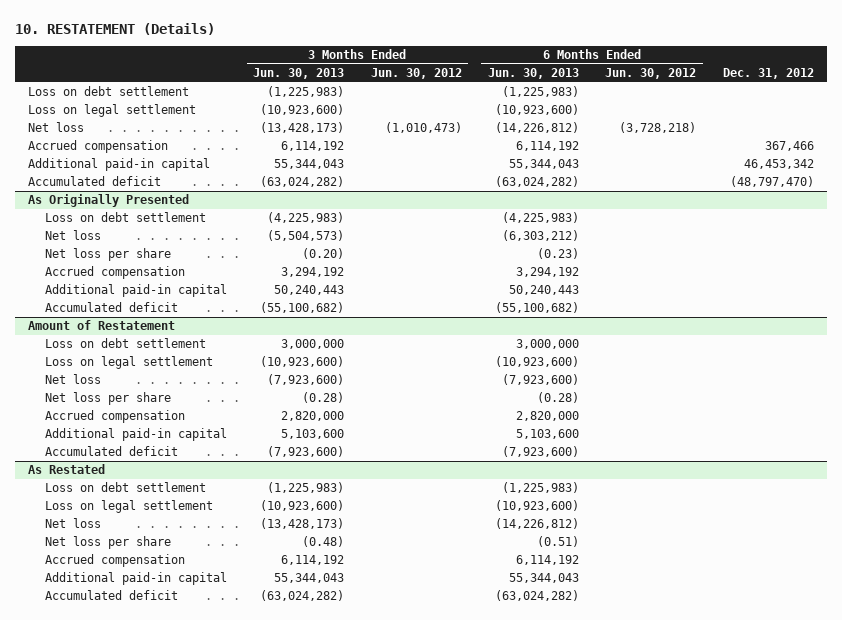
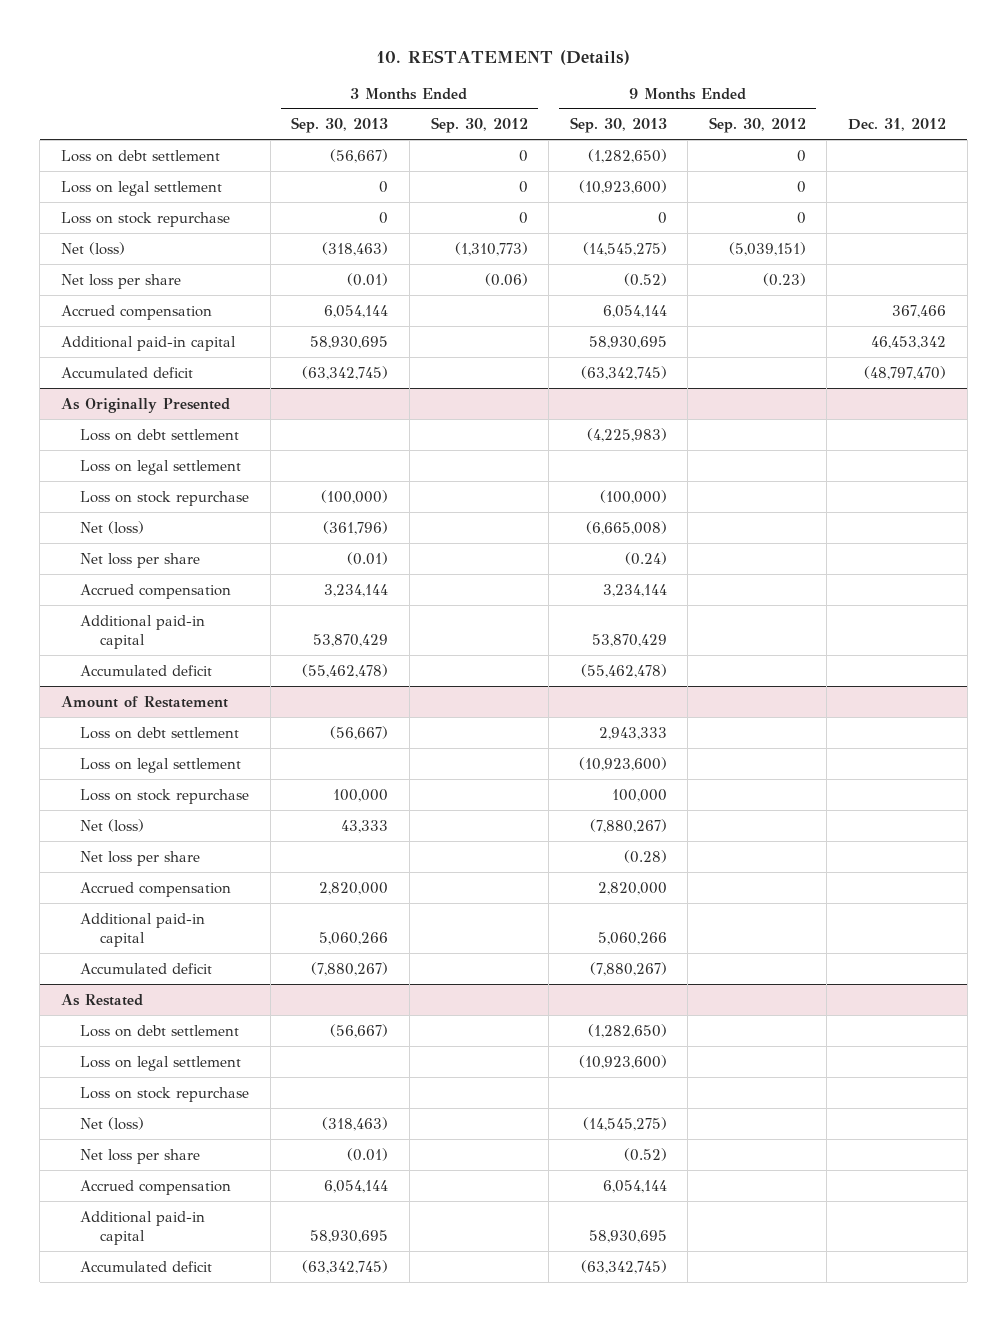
- | 3 Months Ended Jun. 30, 2013 | 3 Months Ended Jun. 30, 2012 | 6 Months Ended Jun. 30, 2013 | 6 Months Ended Jun. 30, 2012 | Dec. 31, 2012
+ | 3 Months Ended Sep. 30, 2013 | 3 Months Ended Sep. 30, 2012 | 9 Months Ended Sep. 30, 2013 | 9 Months Ended Sep. 30, 2012 | Dec. 31, 2012
- Net loss | (13,428,173) | (1,010,473) | (14,226,812) | (3,728,218) |
+ Loss on stock repurchase | 0 | 0 | 0 | 0 |
+ Net (loss) | (318,463) | (1,310,773) | (14,545,275) | (5,039,151) |
+ Net loss per share | (0.01) | (0.06) | (0.52) | (0.23) |
@ As Originally Presented
- Net loss | (5,504,573) | | (6,303,212) | |
+ Loss on legal settlement
+ Loss on stock repurchase | (100,000) | | (100,000) | |
+ Net (loss) | (361,796) | | (6,665,008) | |
@ Amount of Restatement
- Net loss | (7,923,600) | | (7,923,600) | |
+ Loss on stock repurchase | 100,000 | | 100,000 | |
+ Net (loss) | 43,333 | | (7,880,267) | |
@ As Restated
- Net loss | (13,428,173) | | (14,226,812) | |
+ Loss on stock repurchase
+ Net (loss) | (318,463) | | (14,545,275) | |

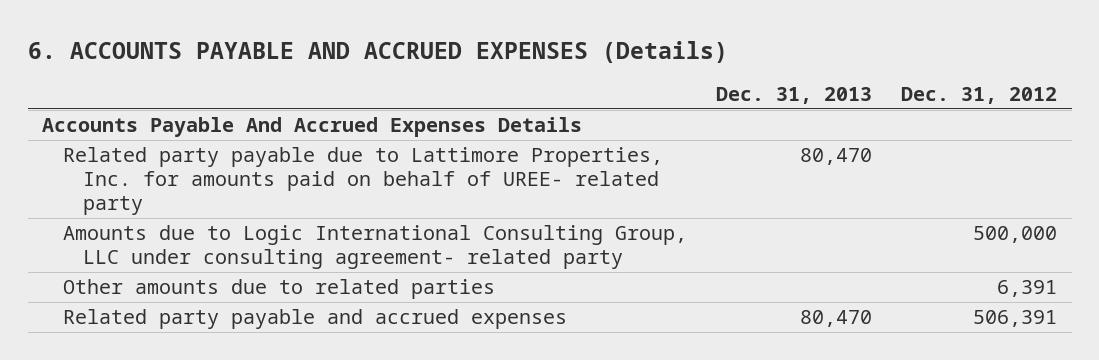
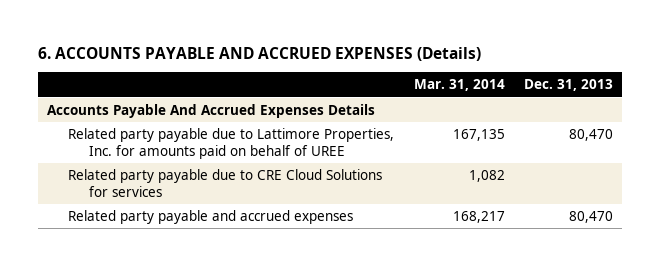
- | Dec. 31, 2013 | Dec. 31, 2012
+ | Mar. 31, 2014 | Dec. 31, 2013
- Related party payable due to Lattimore Properties, Inc. for amounts paid on behalf of UREE- related party | 80,470 |
- Amounts due to Logic International Consulting Group, LLC under consulting agreement- related party | | 500,000
- Other amounts due to related parties | | 6,391
+ Related party payable due to Lattimore Properties, Inc. for amounts paid on behalf of UREE | 167,135 | 80,470
+ Related party payable due to CRE Cloud Solutions for services | 1,082 |

